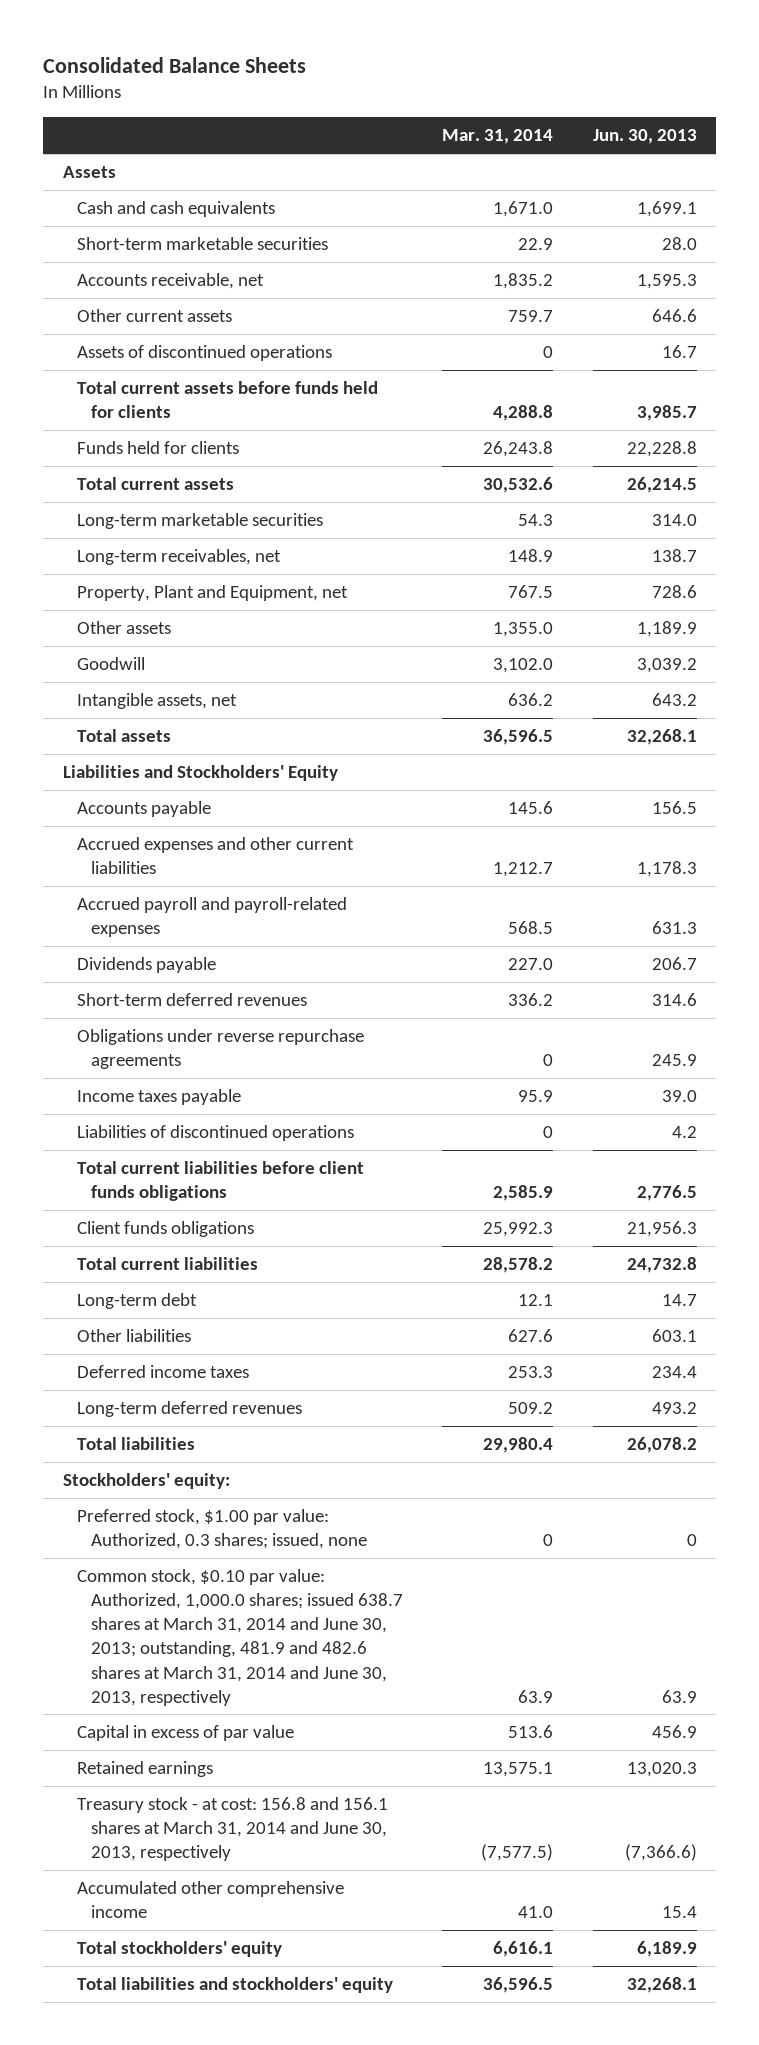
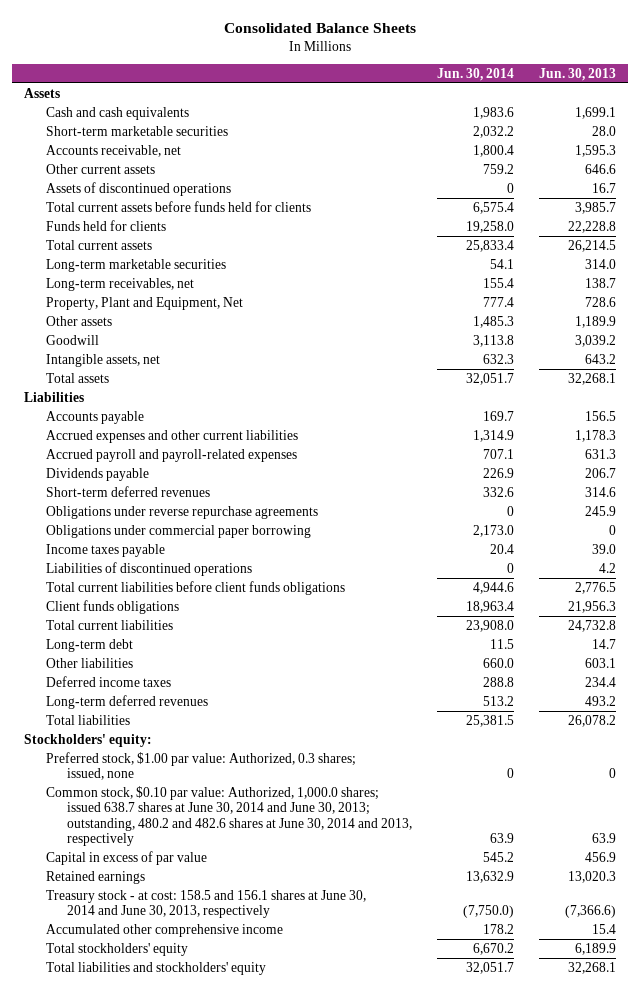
- | Mar. 31, 2014 | Jun. 30, 2013
+ | Jun. 30, 2014 | Jun. 30, 2013
- Property, Plant and Equipment, net | 767.5 | 728.6
+ Property, Plant and Equipment, Net | 777.4 | 728.6
- Liabilities and Stockholders' Equity
+ Liabilities
+ Obligations under commercial paper borrowing | 2,173.0 | 0
- Common stock, $0.10 par value: Authorized, 1,000.0 shares; issued 638.7 shares at March 31, 2014 and June 30, 2013; outstanding, 481.9 and 482.6 shares at March 31, 2014 and June 30, 2013, respectively | 63.9 | 63.9
+ Common stock, $0.10 par value: Authorized, 1,000.0 shares; issued 638.7 shares at June 30, 2014 and June 30, 2013; outstanding, 480.2 and 482.6 shares at June 30, 2014 and 2013, respectively | 63.9 | 63.9
- Treasury stock - at cost: 156.8 and 156.1 shares at March 31, 2014 and June 30, 2013, respectively | (7,577.5) | (7,366.6)
+ Treasury stock - at cost: 158.5 and 156.1 shares at June 30, 2014 and June 30, 2013, respectively | (7,750.0) | (7,366.6)

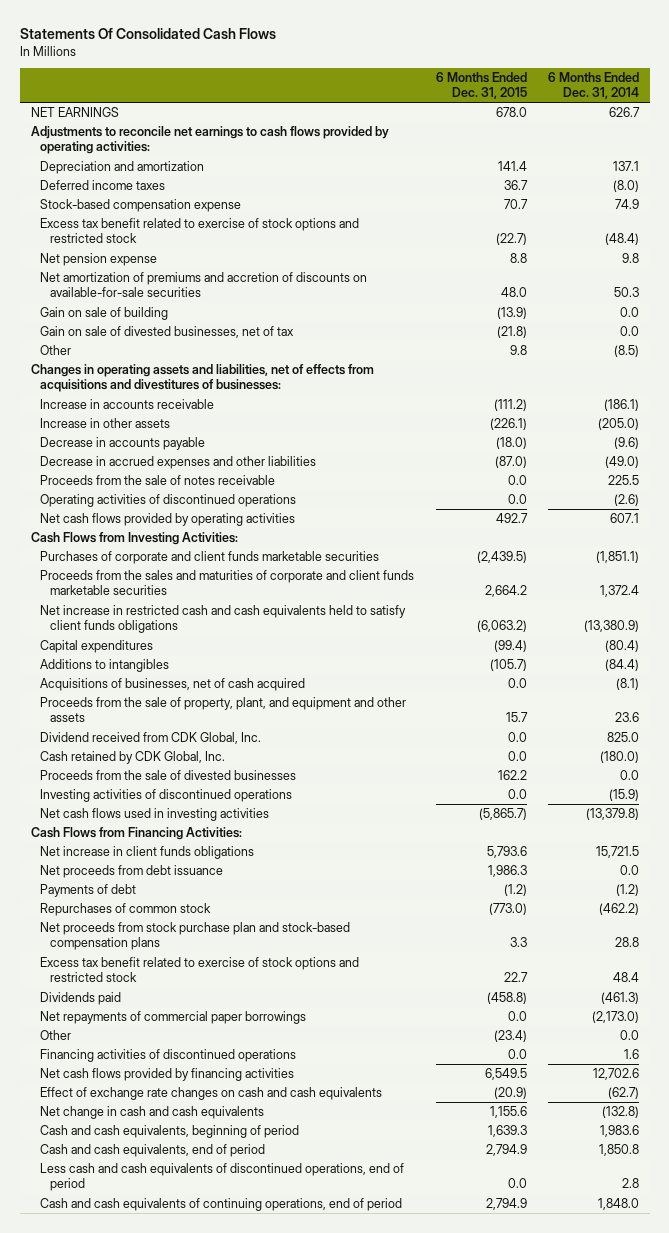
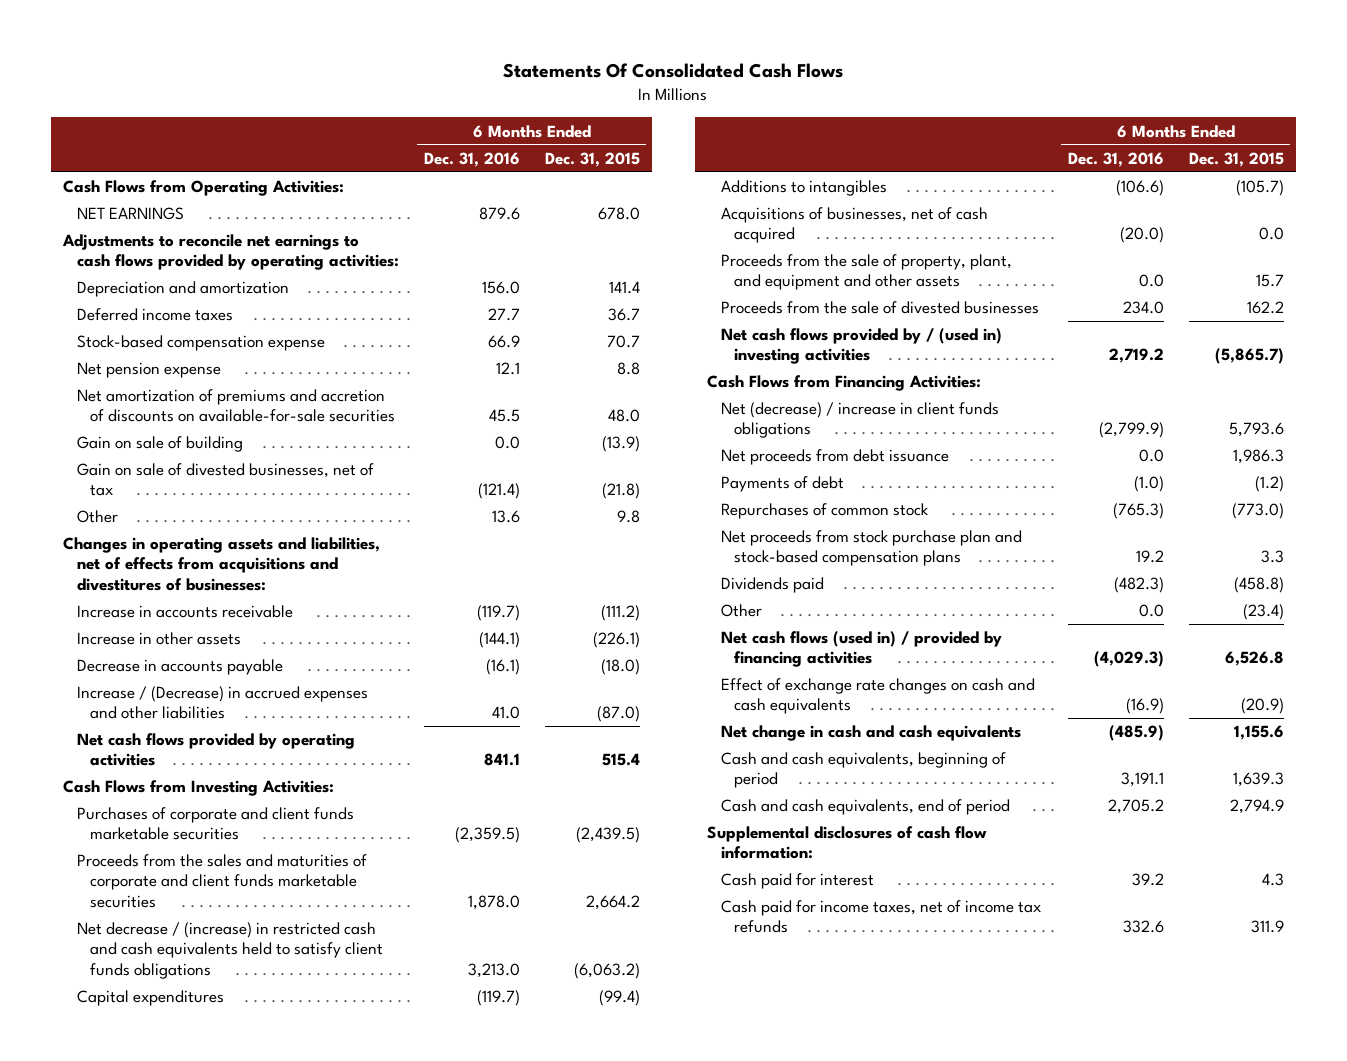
- | 6 Months Ended Dec. 31, 2015 | 6 Months Ended Dec. 31, 2014
+ | 6 Months Ended Dec. 31, 2016 | 6 Months Ended Dec. 31, 2015
+ Cash Flows from Operating Activities:
- Excess tax benefit related to exercise of stock options and restricted stock | (22.7) | (48.4)
- Decrease in accrued expenses and other liabilities | (87.0) | (49.0)
- Proceeds from the sale of notes receivable | 0.0 | 225.5
- Operating activities of discontinued operations | 0.0 | (2.6)
- Net cash flows provided by operating activities | 492.7 | 607.1
+ Increase / (Decrease) in accrued expenses and other liabilities | 41.0 | (87.0)
+ Net cash flows provided by operating activities | 841.1 | 515.4
- Net increase in restricted cash and cash equivalents held to satisfy client funds obligations | (6,063.2) | (13,380.9)
+ Net decrease / (increase) in restricted cash and cash equivalents held to satisfy client funds obligations | 3,213.0 | (6,063.2)
- Dividend received from CDK Global, Inc. | 0.0 | 825.0
- Cash retained by CDK Global, Inc. | 0.0 | (180.0)
- Investing activities of discontinued operations | 0.0 | (15.9)
- Net cash flows used in investing activities | (5,865.7) | (13,379.8)
+ Net cash flows provided by / (used in) investing activities | 2,719.2 | (5,865.7)
- Net increase in client funds obligations | 5,793.6 | 15,721.5
+ Net (decrease) / increase in client funds obligations | (2,799.9) | 5,793.6
- Excess tax benefit related to exercise of stock options and restricted stock | 22.7 | 48.4
- Net repayments of commercial paper borrowings | 0.0 | (2,173.0)
- Financing activities of discontinued operations | 0.0 | 1.6
- Net cash flows provided by financing activities | 6,549.5 | 12,702.6
+ Net cash flows (used in) / provided by financing activities | (4,029.3) | 6,526.8
- Less cash and cash equivalents of discontinued operations, end of period | 0.0 | 2.8
- Cash and cash equivalents of continuing operations, end of period | 2,794.9 | 1,848.0
+ Supplemental disclosures of cash flow information:
+ Cash paid for interest | 39.2 | 4.3
+ Cash paid for income taxes, net of income tax refunds | 332.6 | 311.9

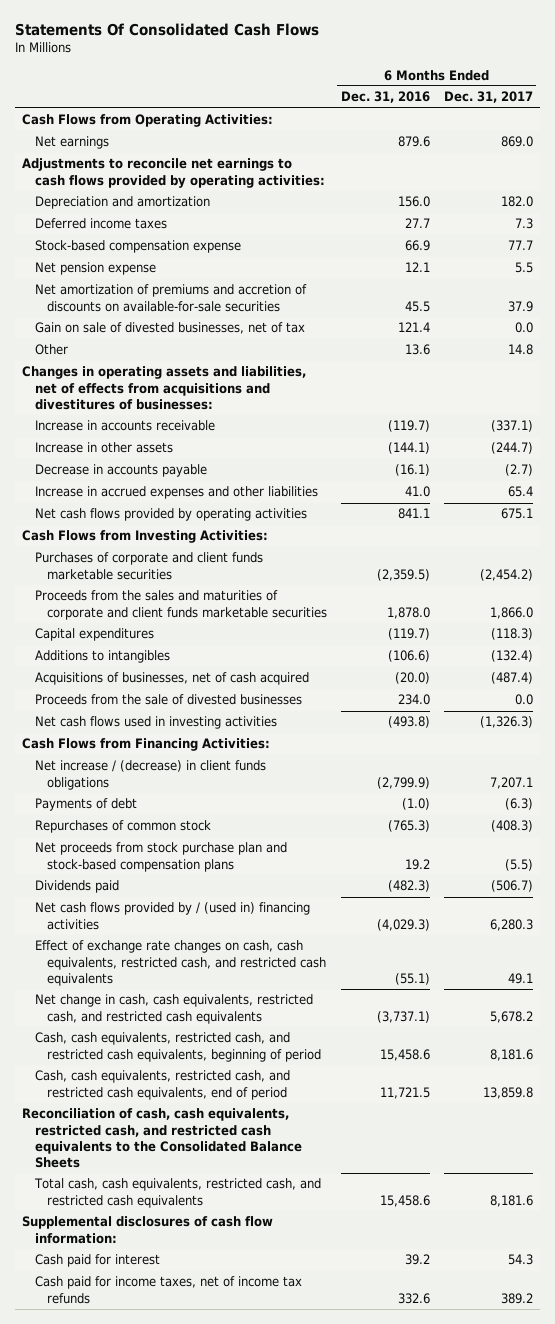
- | 6 Months Ended Dec. 31, 2016 | 6 Months Ended Dec. 31, 2015
+ | 6 Months Ended Dec. 31, 2016 | 6 Months Ended Dec. 31, 2017
- NET EARNINGS | 879.6 | 678.0
+ Net earnings | 879.6 | 869.0
- Gain on sale of building | 0.0 | (13.9)
- Gain on sale of divested businesses, net of tax | (121.4) | (21.8)
+ Gain on sale of divested businesses, net of tax | 121.4 | 0.0
- Increase / (Decrease) in accrued expenses and other liabilities | 41.0 | (87.0)
+ Increase in accrued expenses and other liabilities | 41.0 | 65.4
- Net decrease / (increase) in restricted cash and cash equivalents held to satisfy client funds obligations | 3,213.0 | (6,063.2)
- Proceeds from the sale of property, plant, and equipment and other assets | 0.0 | 15.7
- Net cash flows provided by / (used in) investing activities | 2,719.2 | (5,865.7)
+ Net cash flows used in investing activities | (493.8) | (1,326.3)
- Net (decrease) / increase in client funds obligations | (2,799.9) | 5,793.6
- Net proceeds from debt issuance | 0.0 | 1,986.3
+ Net increase / (decrease) in client funds obligations | (2,799.9) | 7,207.1
- Other | 0.0 | (23.4)
- Net cash flows (used in) / provided by financing activities | (4,029.3) | 6,526.8
- Effect of exchange rate changes on cash and cash equivalents | (16.9) | (20.9)
- Net change in cash and cash equivalents | (485.9) | 1,155.6
- Cash and cash equivalents, beginning of period | 3,191.1 | 1,639.3
- Cash and cash equivalents, end of period | 2,705.2 | 2,794.9
+ Net cash flows provided by / (used in) financing activities | (4,029.3) | 6,280.3
+ Effect of exchange rate changes on cash, cash equivalents, restricted cash, and restricted cash equivalents | (55.1) | 49.1
+ Net change in cash, cash equivalents, restricted cash, and restricted cash equivalents | (3,737.1) | 5,678.2
+ Cash, cash equivalents, restricted cash, and restricted cash equivalents, beginning of period | 15,458.6 | 8,181.6
+ Cash, cash equivalents, restricted cash, and restricted cash equivalents, end of period | 11,721.5 | 13,859.8
+ Reconciliation of cash, cash equivalents, restricted cash, and restricted cash equivalents to the Consolidated Balance Sheets
+ Total cash, cash equivalents, restricted cash, and restricted cash equivalents | 15,458.6 | 8,181.6

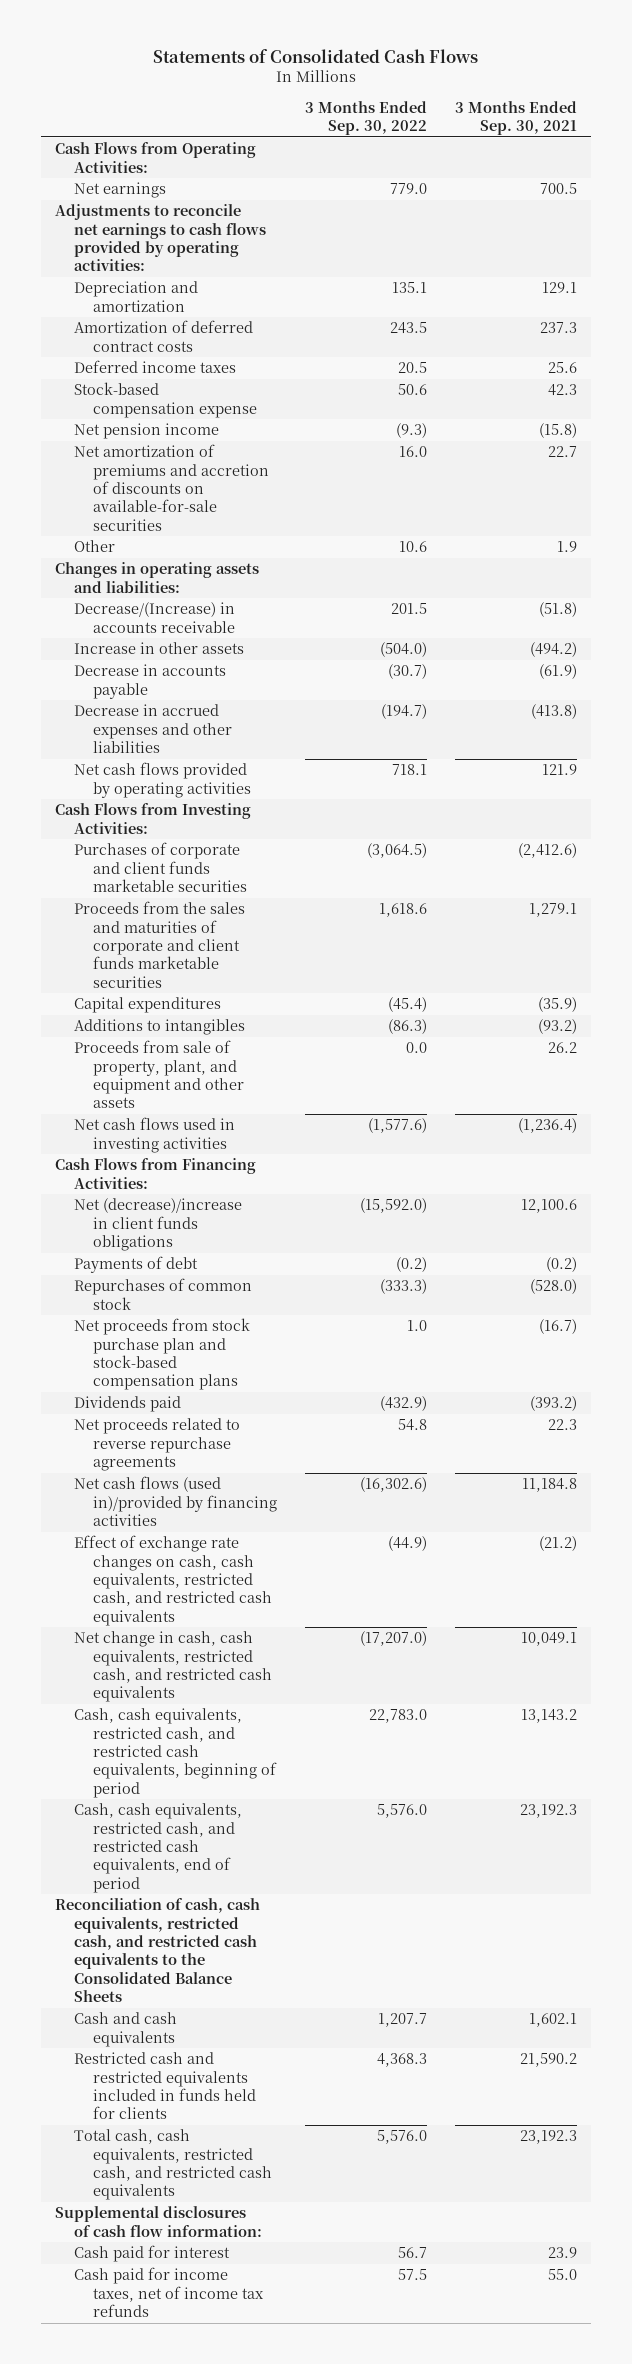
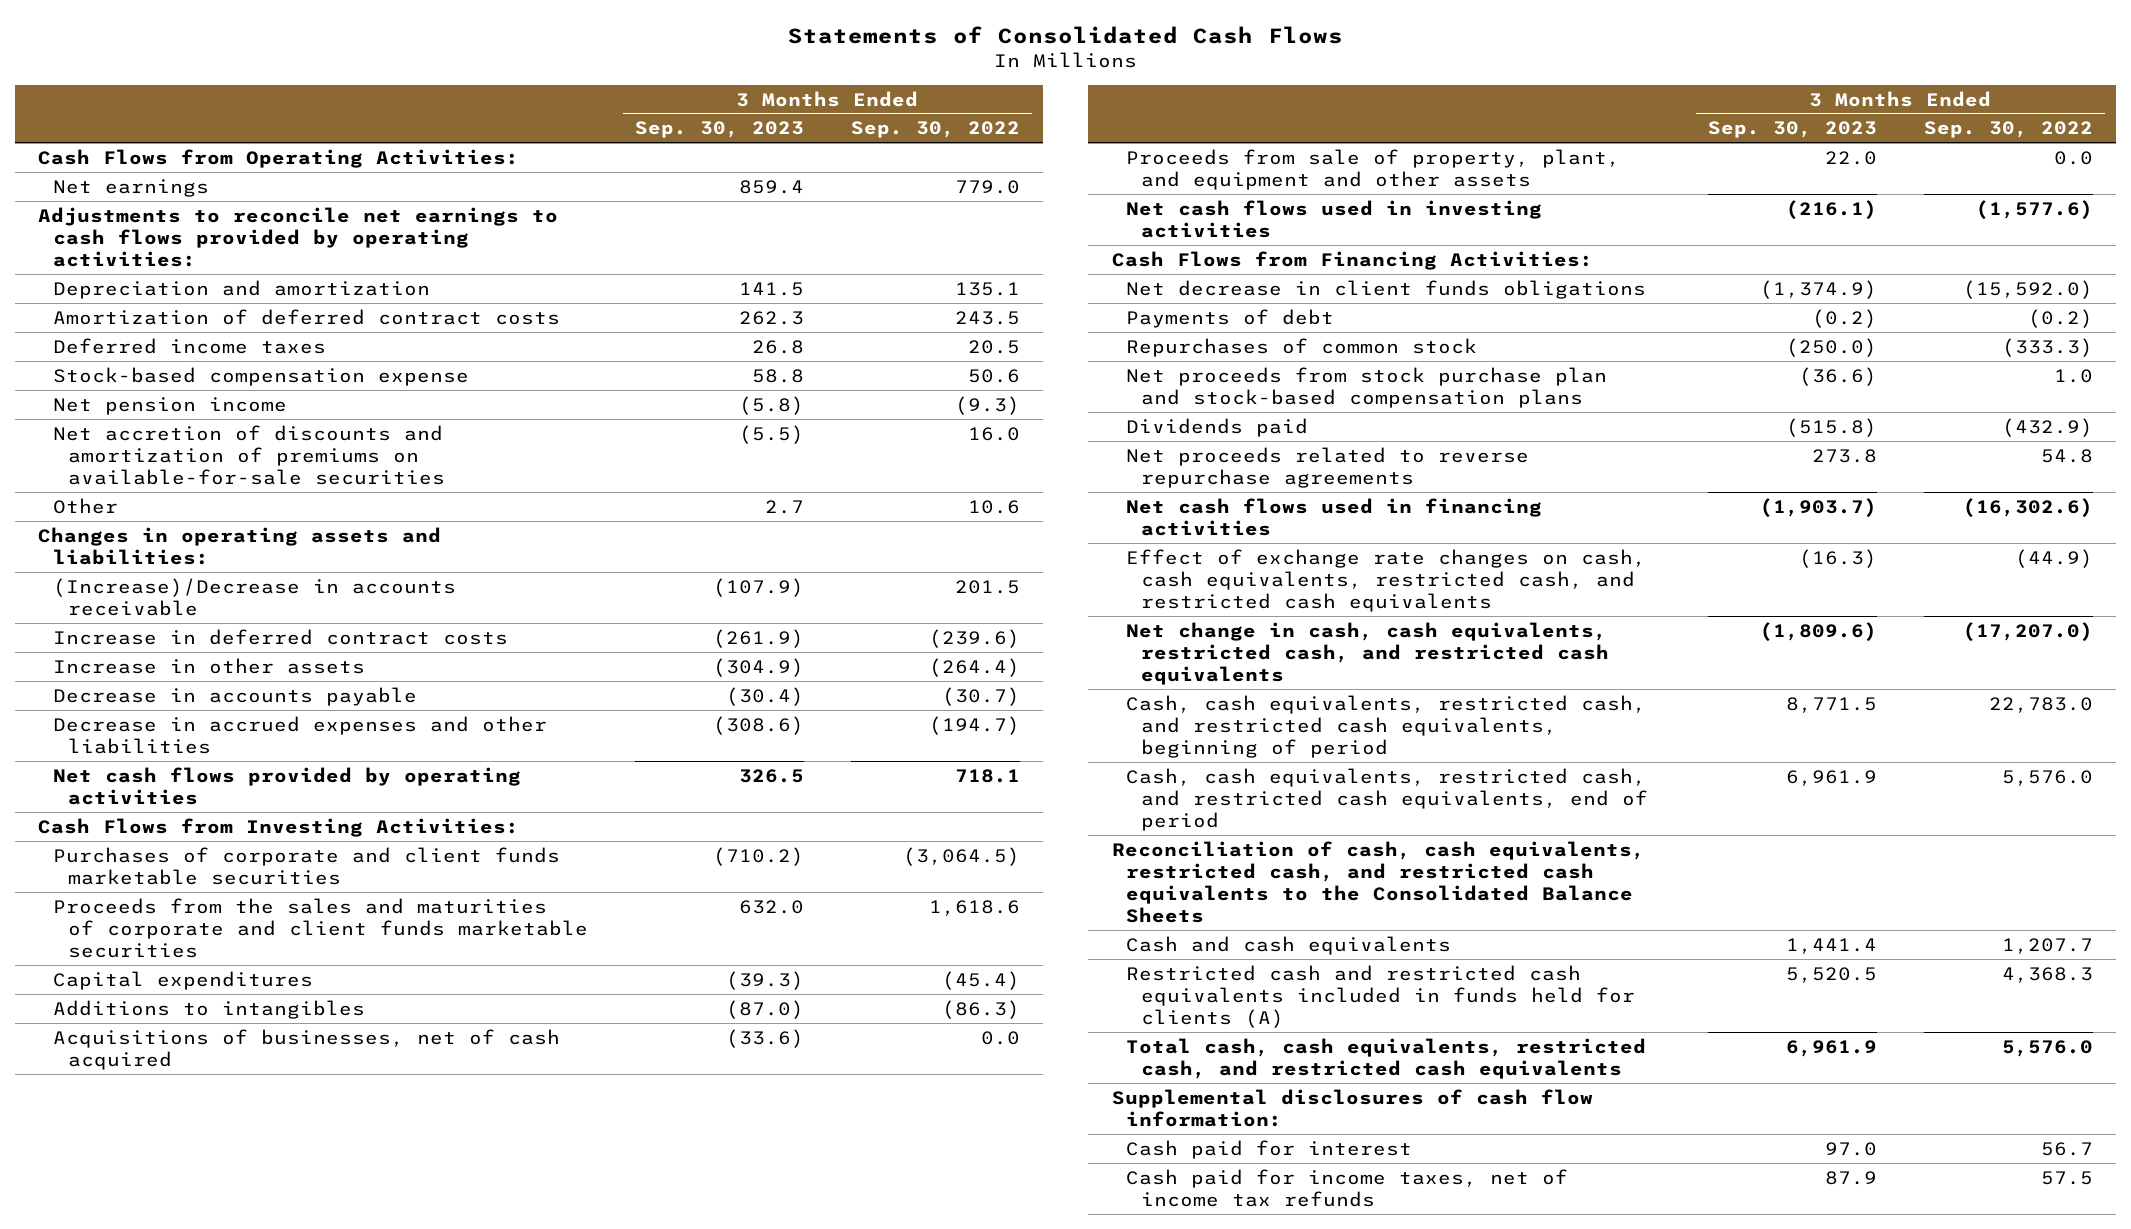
- | 3 Months Ended Sep. 30, 2022 | 3 Months Ended Sep. 30, 2021
+ | 3 Months Ended Sep. 30, 2023 | 3 Months Ended Sep. 30, 2022
- Net amortization of premiums and accretion of discounts on available-for-sale securities | 16.0 | 22.7
+ Net accretion of discounts and amortization of premiums on available-for-sale securities | (5.5) | 16.0
- Decrease/(Increase) in accounts receivable | 201.5 | (51.8)
- Increase in other assets | (504.0) | (494.2)
+ (Increase)/Decrease in accounts receivable | (107.9) | 201.5
+ Increase in deferred contract costs | (261.9) | (239.6)
+ Increase in other assets | (304.9) | (264.4)
+ Acquisitions of businesses, net of cash acquired | (33.6) | 0.0
- Net (decrease)/increase in client funds obligations | (15,592.0) | 12,100.6
+ Net decrease in client funds obligations | (1,374.9) | (15,592.0)
- Net cash flows (used in)/provided by financing activities | (16,302.6) | 11,184.8
+ Net cash flows used in financing activities | (1,903.7) | (16,302.6)
- Restricted cash and restricted equivalents included in funds held for clients | 4,368.3 | 21,590.2
+ Restricted cash and restricted cash equivalents included in funds held for clients (A) | 5,520.5 | 4,368.3

